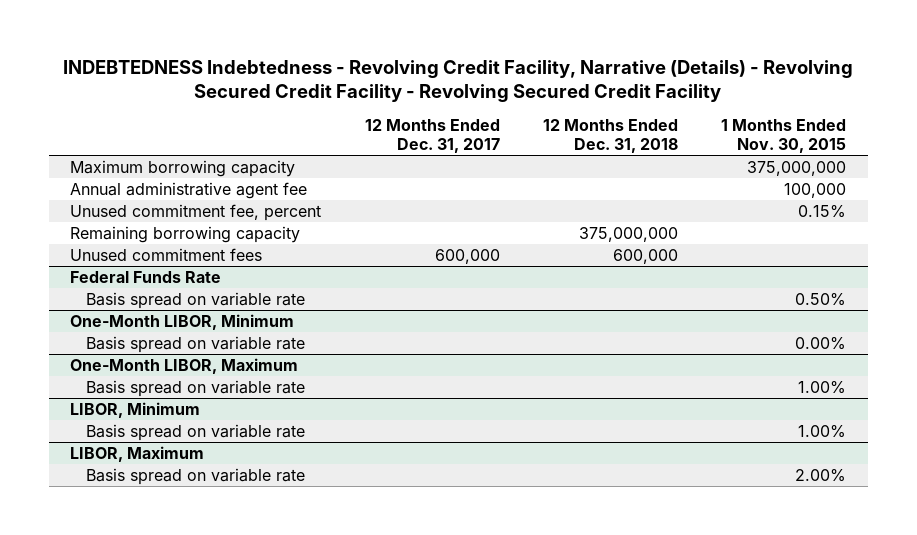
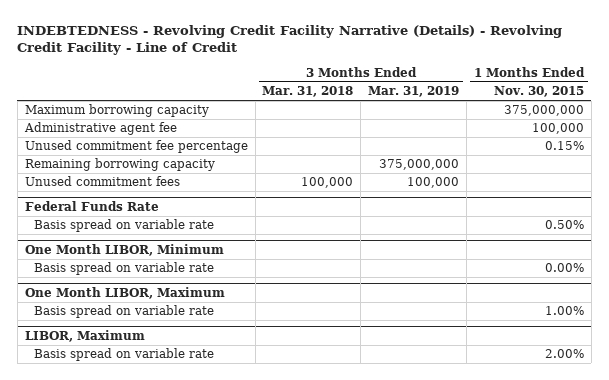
- INDEBTEDNESS Indebtedness - Revolving Credit Facility, Narrative (Details) - Revolving Secured Credit Facility - Revolving Secured Credit Facility
+ INDEBTEDNESS - Revolving Credit Facility Narrative (Details) - Revolving Credit Facility - Line of Credit
- | 12 Months Ended Dec. 31, 2017 | 12 Months Ended Dec. 31, 2018 | 1 Months Ended Nov. 30, 2015
+ | 3 Months Ended Mar. 31, 2018 | 3 Months Ended Mar. 31, 2019 | 1 Months Ended Nov. 30, 2015
- Annual administrative agent fee | | | 100,000
- Unused commitment fee, percent | | | 0.15%
+ Administrative agent fee | | | 100,000
+ Unused commitment fee percentage | | | 0.15%
- One-Month LIBOR, Minimum
+ One Month LIBOR, Minimum
- One-Month LIBOR, Maximum
- Basis spread on variable rate | | | 1.00%
- LIBOR, Minimum
+ One Month LIBOR, Maximum

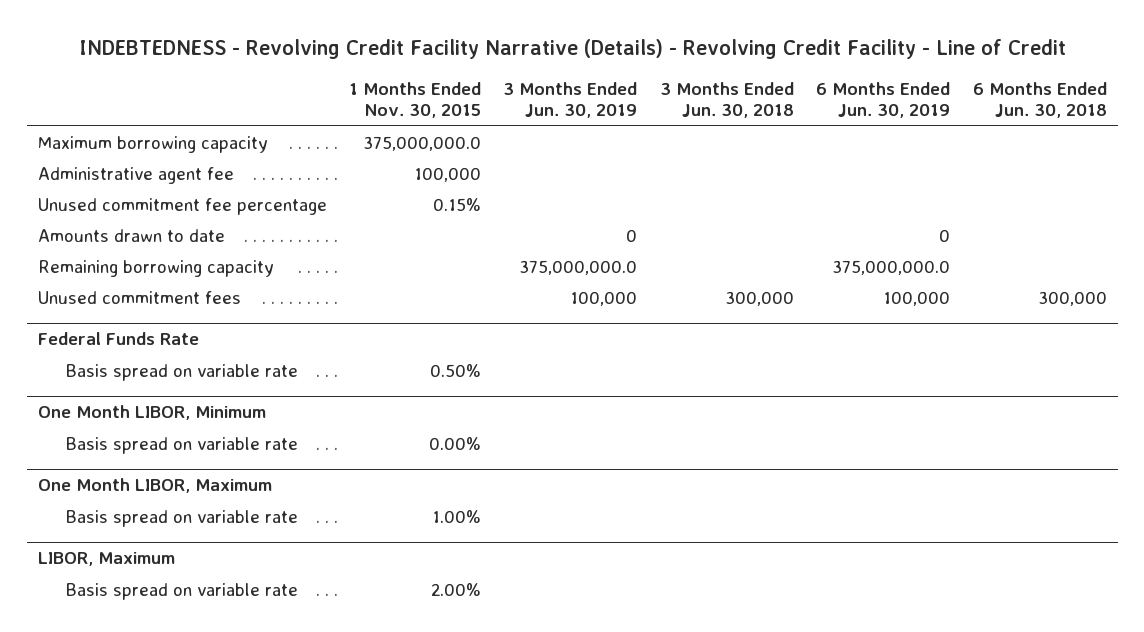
- | 3 Months Ended Mar. 31, 2018 | 3 Months Ended Mar. 31, 2019 | 1 Months Ended Nov. 30, 2015
+ | 1 Months Ended Nov. 30, 2015 | 3 Months Ended Jun. 30, 2019 | 3 Months Ended Jun. 30, 2018 | 6 Months Ended Jun. 30, 2019 | 6 Months Ended Jun. 30, 2018
- Maximum borrowing capacity | | | 375,000,000
+ Maximum borrowing capacity | 375,000,000.0 | | | |
+ Amounts drawn to date | | 0 | | 0 |

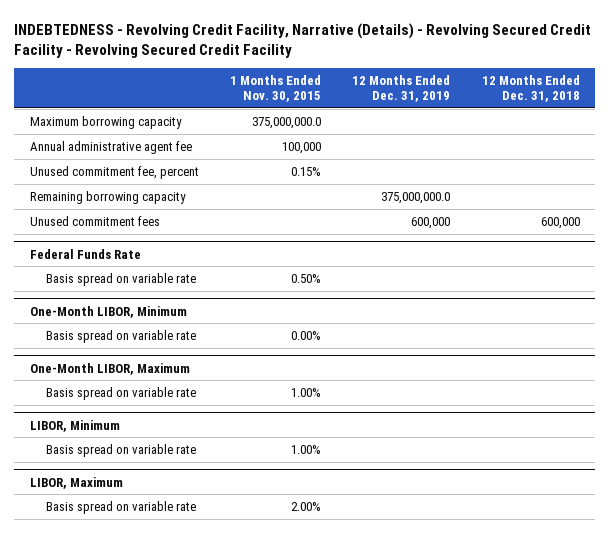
- INDEBTEDNESS - Revolving Credit Facility Narrative (Details) - Revolving Credit Facility - Line of Credit
+ INDEBTEDNESS - Revolving Credit Facility, Narrative (Details) - Revolving Secured Credit Facility - Revolving Secured Credit Facility
- | 1 Months Ended Nov. 30, 2015 | 3 Months Ended Jun. 30, 2019 | 3 Months Ended Jun. 30, 2018 | 6 Months Ended Jun. 30, 2019 | 6 Months Ended Jun. 30, 2018
+ | 1 Months Ended Nov. 30, 2015 | 12 Months Ended Dec. 31, 2019 | 12 Months Ended Dec. 31, 2018
- Administrative agent fee | 100,000 | | | |
- Unused commitment fee percentage | 0.15% | | | |
- Amounts drawn to date | | 0 | | 0 |
+ Annual administrative agent fee | 100,000 | |
+ Unused commitment fee, percent | 0.15% | |
- One Month LIBOR, Minimum
+ One-Month LIBOR, Minimum
- One Month LIBOR, Maximum
+ One-Month LIBOR, Maximum
+ LIBOR, Minimum
+ Basis spread on variable rate | 1.00% | |

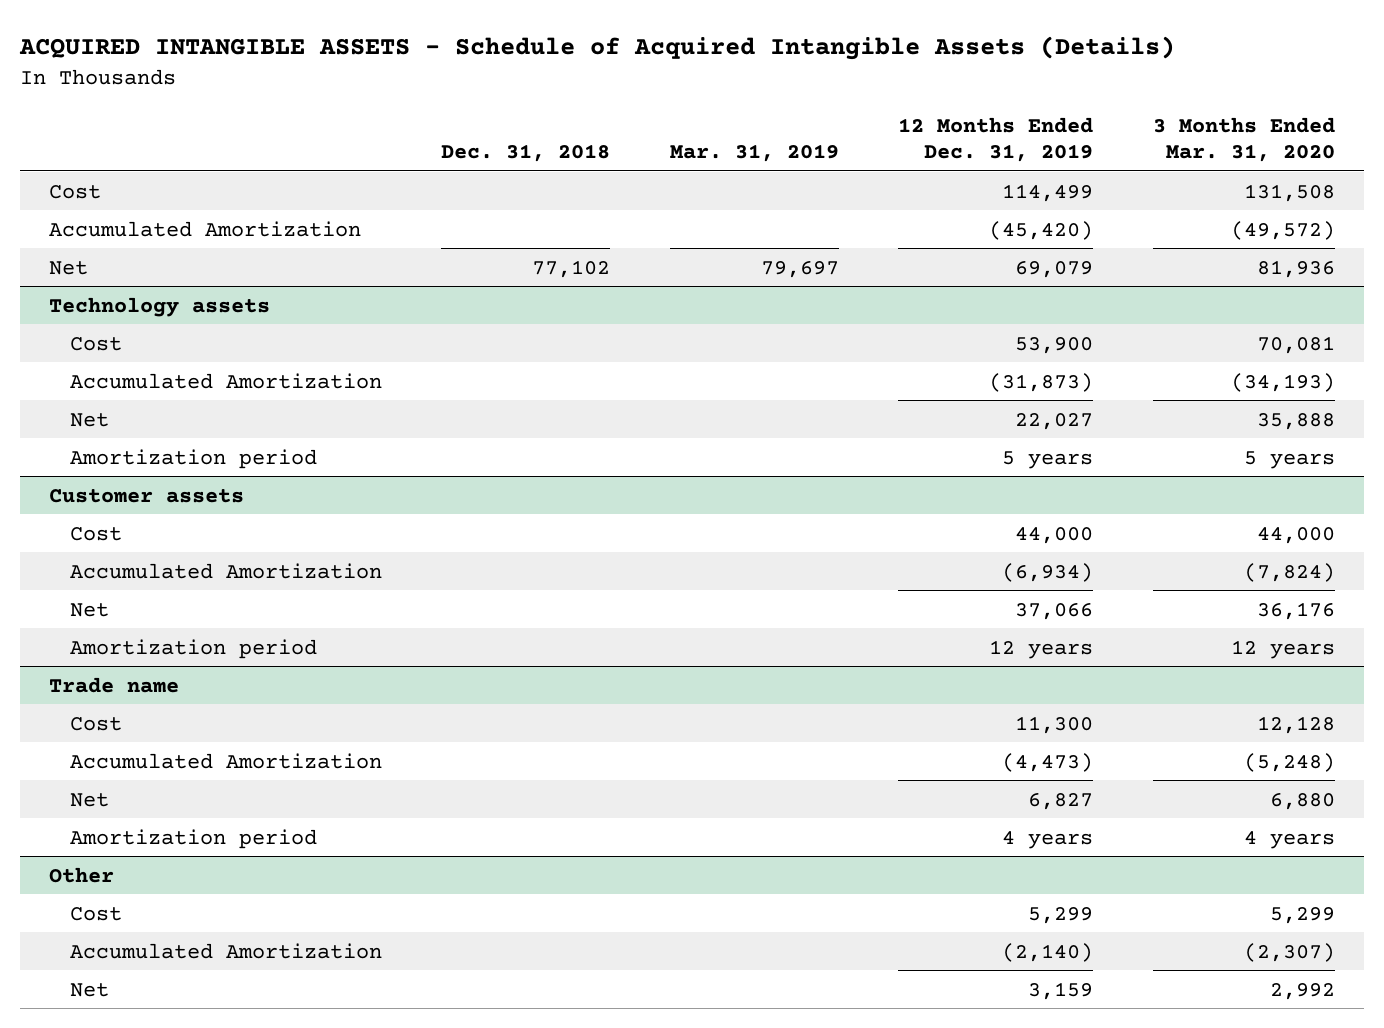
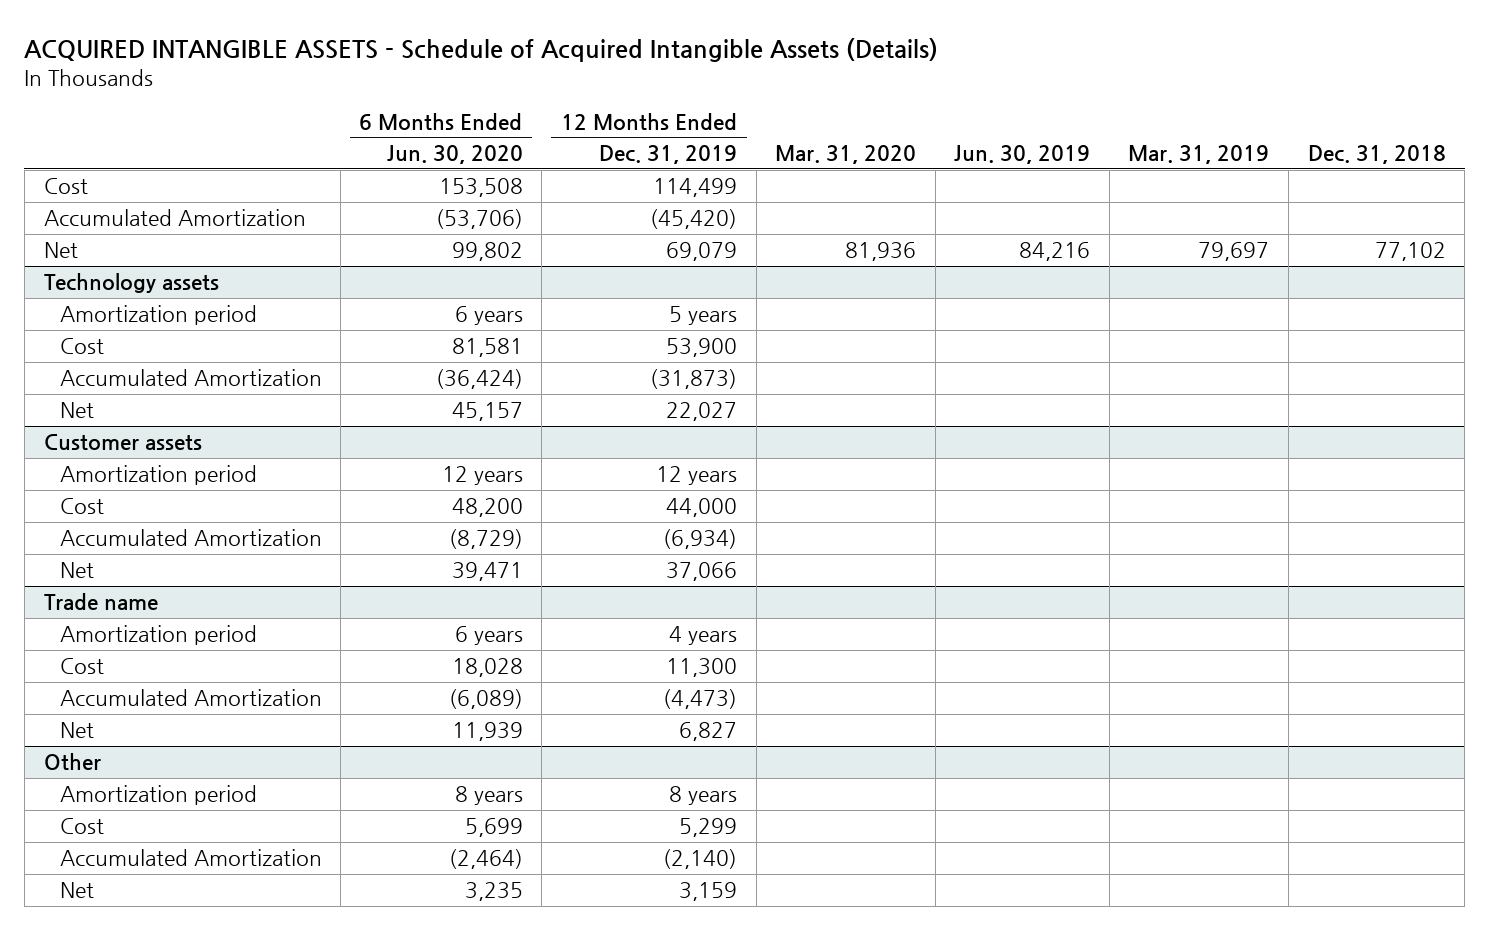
- | Dec. 31, 2018 | Mar. 31, 2019 | 12 Months Ended Dec. 31, 2019 | 3 Months Ended Mar. 31, 2020
+ | 6 Months Ended Jun. 30, 2020 | 12 Months Ended Dec. 31, 2019 | Mar. 31, 2020 | Jun. 30, 2019 | Mar. 31, 2019 | Dec. 31, 2018
@ Technology assets
moved up: Amortization period | 6 years | 5 years | | | |
@ Customer assets
moved up: Amortization period | 12 years | 12 years | | | |
@ Trade name
moved up: Amortization period | 6 years | 4 years | | | |
@ Other
+ Amortization period | 8 years | 8 years | | | |

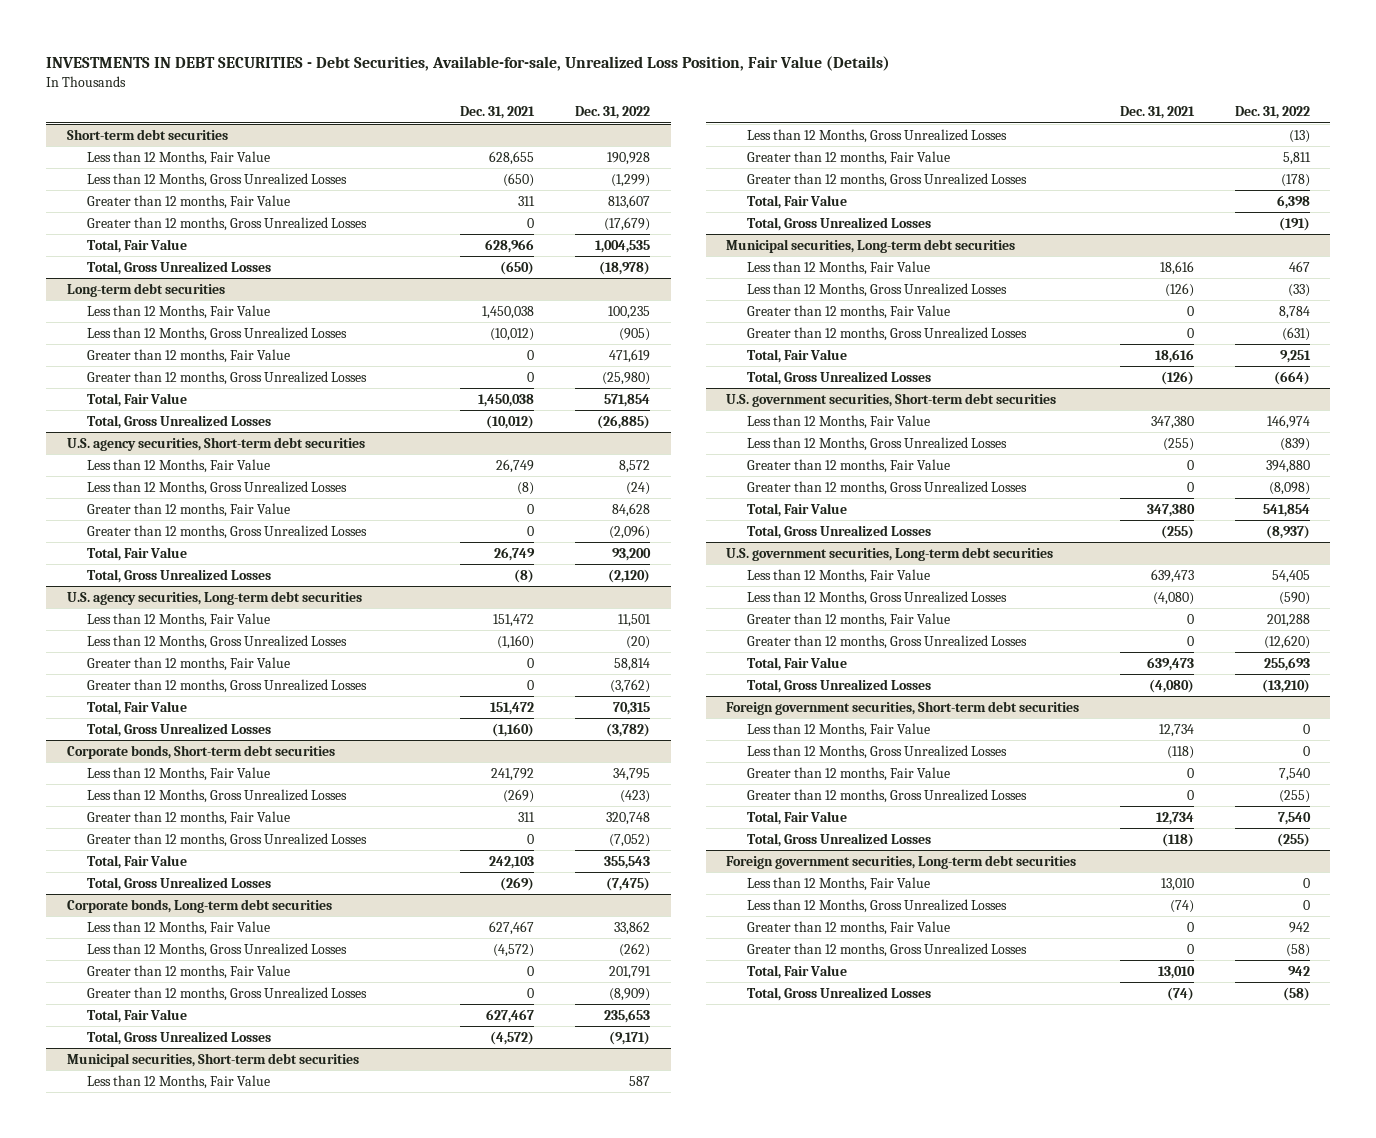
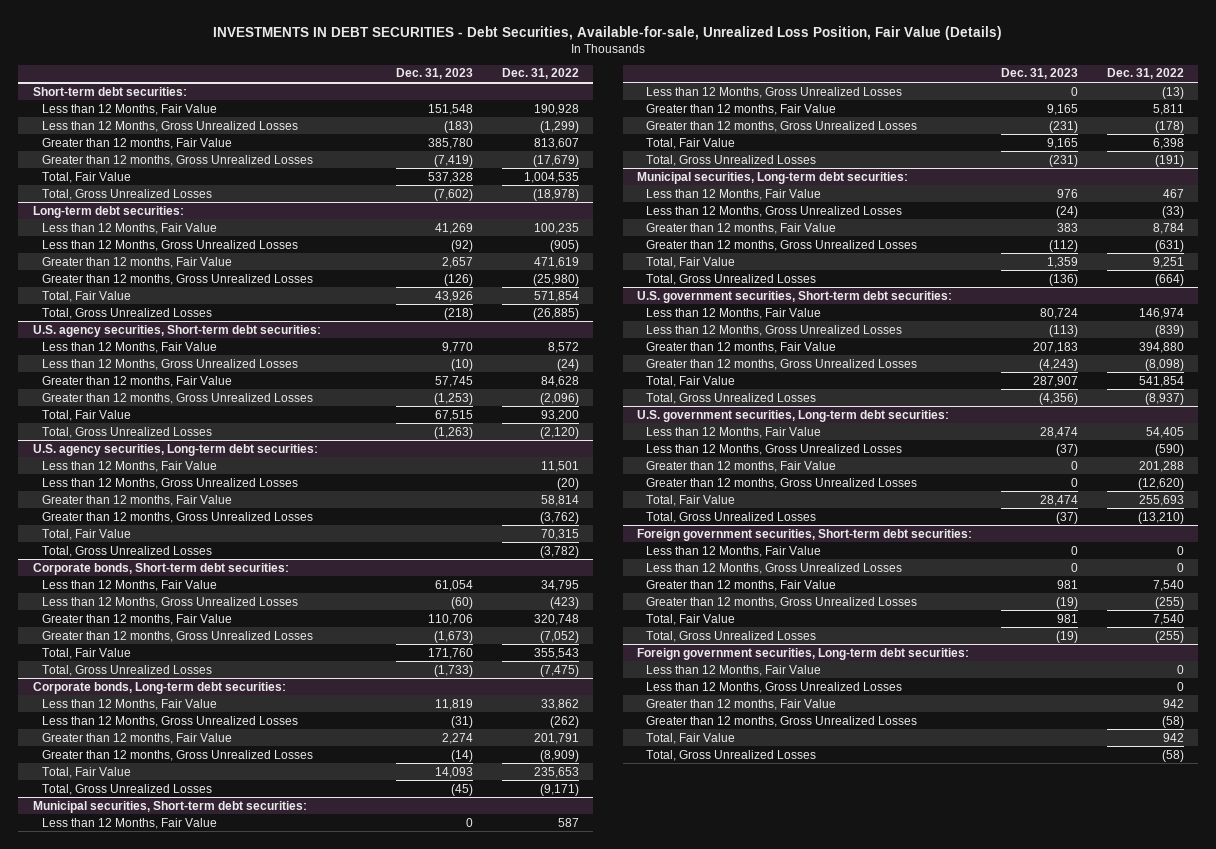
- | Dec. 31, 2021 | Dec. 31, 2022
+ | Dec. 31, 2023 | Dec. 31, 2022
- Short-term debt securities
+ Short-term debt securities:
- Long-term debt securities
+ Long-term debt securities:
- U.S. agency securities, Short-term debt securities
+ U.S. agency securities, Short-term debt securities:
- U.S. agency securities, Long-term debt securities
+ U.S. agency securities, Long-term debt securities:
- Corporate bonds, Short-term debt securities
+ Corporate bonds, Short-term debt securities:
- Corporate bonds, Long-term debt securities
+ Corporate bonds, Long-term debt securities:
- Municipal securities, Short-term debt securities
+ Municipal securities, Short-term debt securities:
- Municipal securities, Long-term debt securities
+ Municipal securities, Long-term debt securities:
- U.S. government securities, Short-term debt securities
+ U.S. government securities, Short-term debt securities:
- U.S. government securities, Long-term debt securities
+ U.S. government securities, Long-term debt securities:
- Foreign government securities, Short-term debt securities
+ Foreign government securities, Short-term debt securities:
- Foreign government securities, Long-term debt securities
+ Foreign government securities, Long-term debt securities:

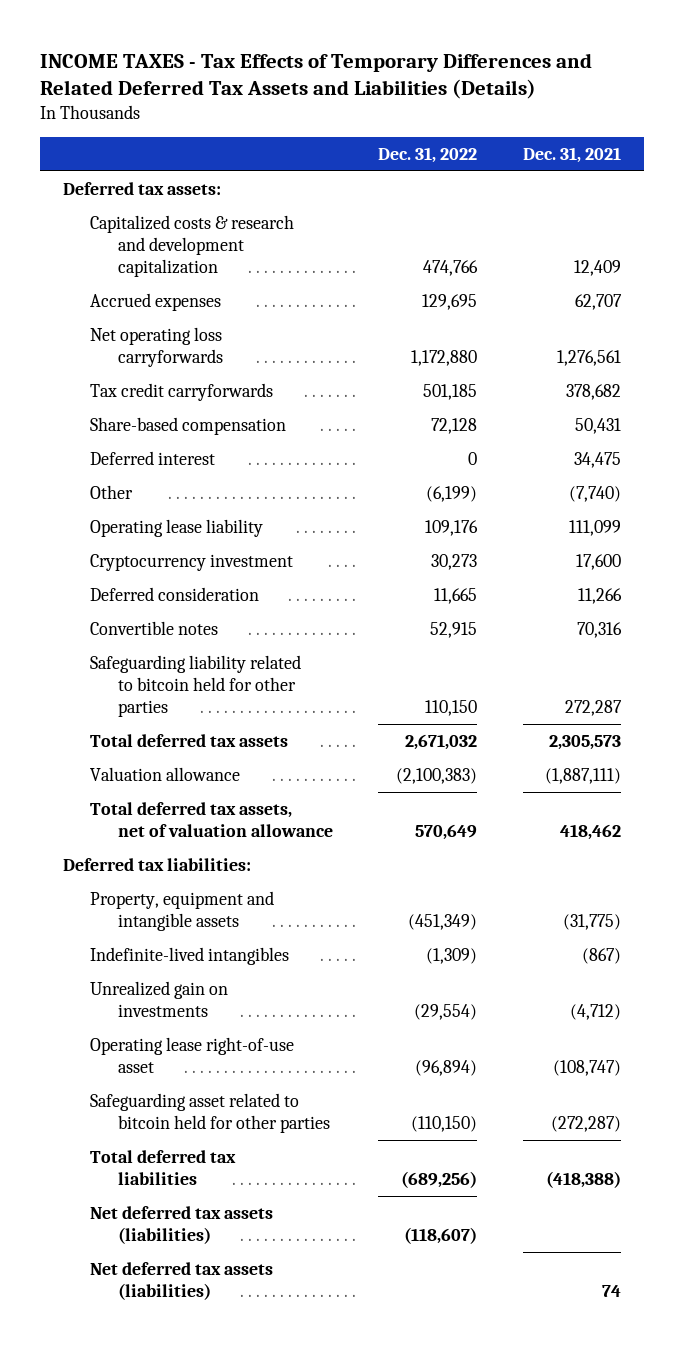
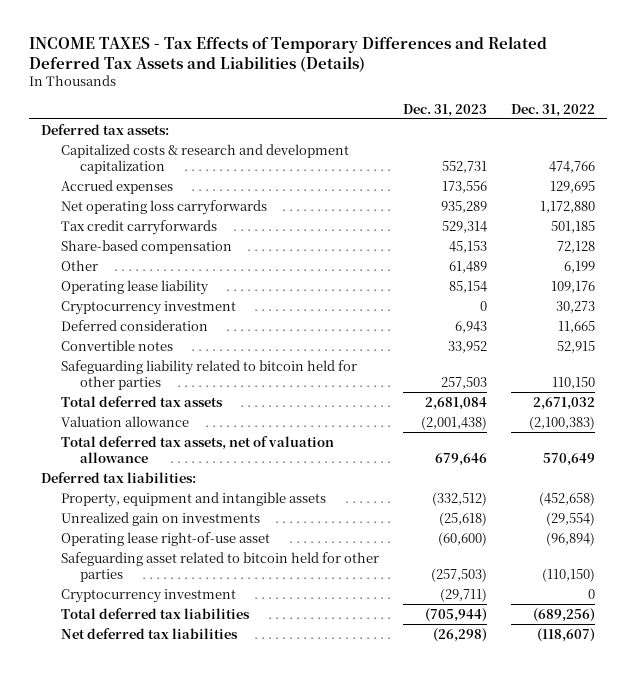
- | Dec. 31, 2022 | Dec. 31, 2021
+ | Dec. 31, 2023 | Dec. 31, 2022
- Deferred interest | 0 | 34,475
- Other | (6,199) | (7,740)
+ Other | 61,489 | 6,199
- Property, equipment and intangible assets | (451,349) | (31,775)
- Indefinite-lived intangibles | (1,309) | (867)
+ Property, equipment and intangible assets | (332,512) | (452,658)
+ Cryptocurrency investment | (29,711) | 0
- Net deferred tax assets (liabilities) | (118,607) |
- Net deferred tax assets (liabilities) | | 74
+ Net deferred tax liabilities | (26,298) | (118,607)

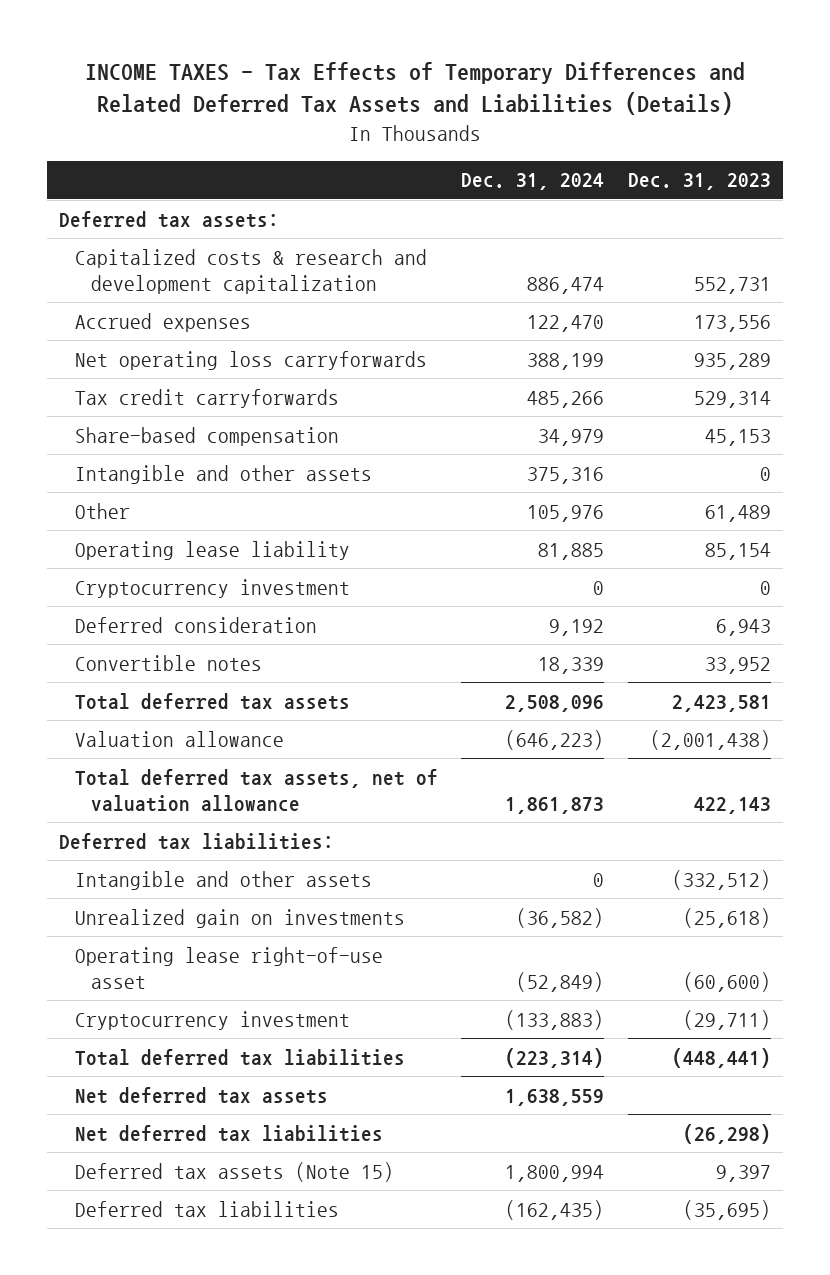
- | Dec. 31, 2023 | Dec. 31, 2022
+ | Dec. 31, 2024 | Dec. 31, 2023
+ Intangible and other assets | 375,316 | 0
- Safeguarding liability related to bitcoin held for other parties | 257,503 | 110,150
- Total deferred tax assets | 2,681,084 | 2,671,032
+ Total deferred tax assets | 2,508,096 | 2,423,581
- Total deferred tax assets, net of valuation allowance | 679,646 | 570,649
+ Total deferred tax assets, net of valuation allowance | 1,861,873 | 422,143
- Property, equipment and intangible assets | (332,512) | (452,658)
+ Intangible and other assets | 0 | (332,512)
- Safeguarding asset related to bitcoin held for other parties | (257,503) | (110,150)
- Total deferred tax liabilities | (705,944) | (689,256)
+ Total deferred tax liabilities | (223,314) | (448,441)
+ Net deferred tax assets | 1,638,559 |
+ Deferred tax assets (Note 15) | 1,800,994 | 9,397
+ Deferred tax liabilities | (162,435) | (35,695)

